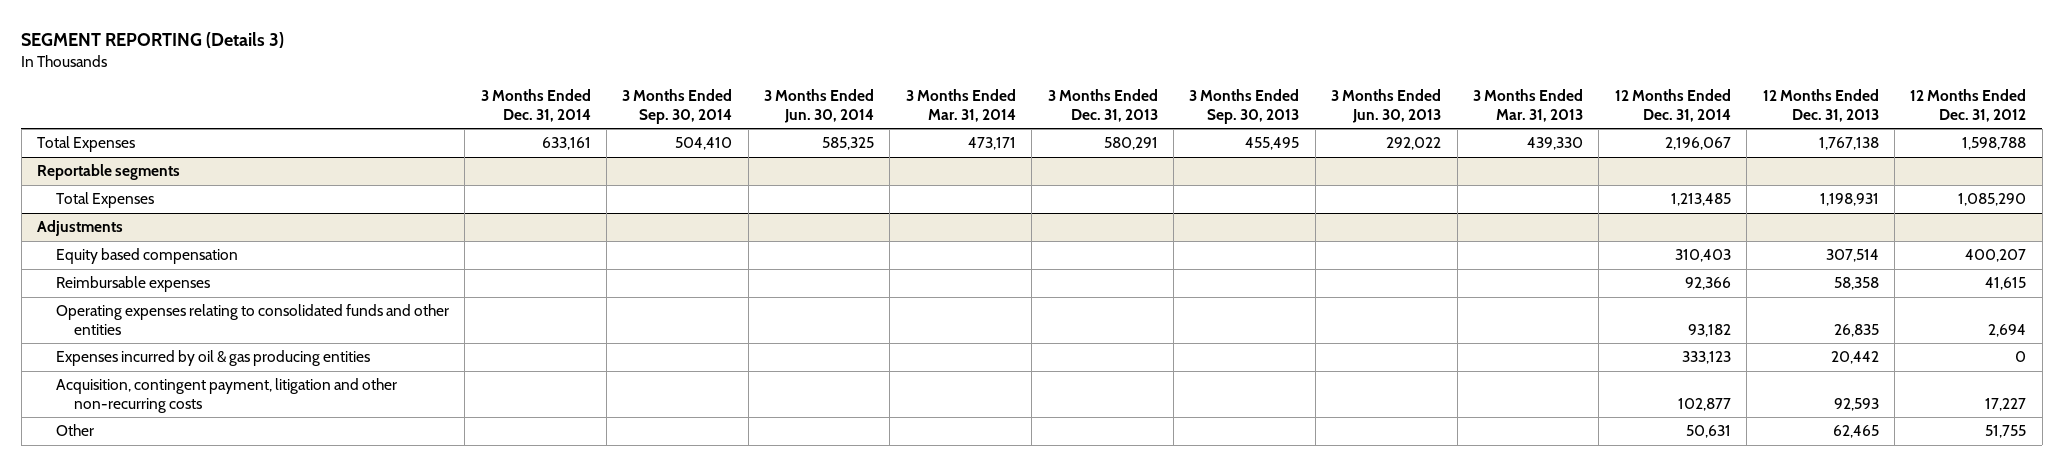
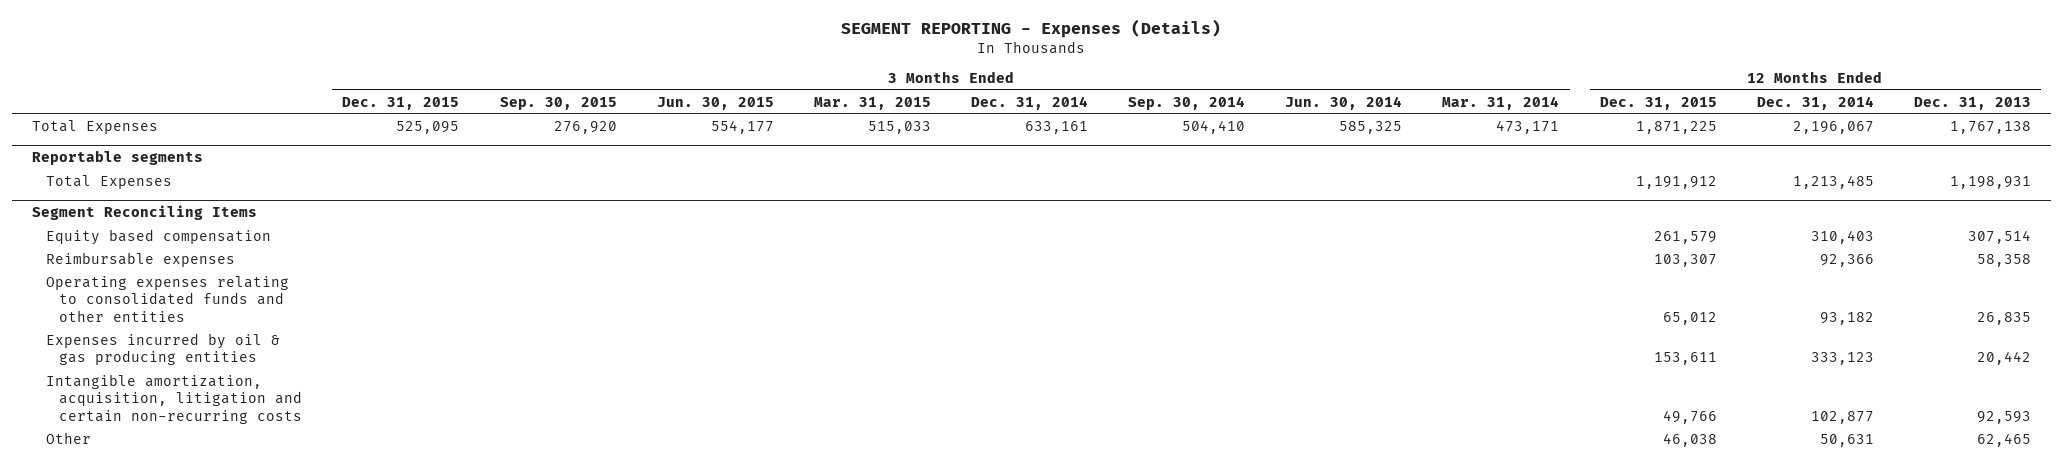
- SEGMENT REPORTING (Details 3)
+ SEGMENT REPORTING - Expenses (Details)
- | 3 Months Ended Dec. 31, 2014 | 3 Months Ended Sep. 30, 2014 | 3 Months Ended Jun. 30, 2014 | 3 Months Ended Mar. 31, 2014 | 3 Months Ended Dec. 31, 2013 | 3 Months Ended Sep. 30, 2013 | 3 Months Ended Jun. 30, 2013 | 3 Months Ended Mar. 31, 2013 | 12 Months Ended Dec. 31, 2014 | 12 Months Ended Dec. 31, 2013 | 12 Months Ended Dec. 31, 2012
+ | 3 Months Ended Dec. 31, 2015 | 3 Months Ended Sep. 30, 2015 | 3 Months Ended Jun. 30, 2015 | 3 Months Ended Mar. 31, 2015 | 3 Months Ended Dec. 31, 2014 | 3 Months Ended Sep. 30, 2014 | 3 Months Ended Jun. 30, 2014 | 3 Months Ended Mar. 31, 2014 | 12 Months Ended Dec. 31, 2015 | 12 Months Ended Dec. 31, 2014 | 12 Months Ended Dec. 31, 2013
- Adjustments
+ Segment Reconciling Items
- Acquisition, contingent payment, litigation and other non-recurring costs | | | | | | | | | 102,877 | 92,593 | 17,227
+ Intangible amortization, acquisition, litigation and certain non-recurring costs | | | | | | | | | 49,766 | 102,877 | 92,593

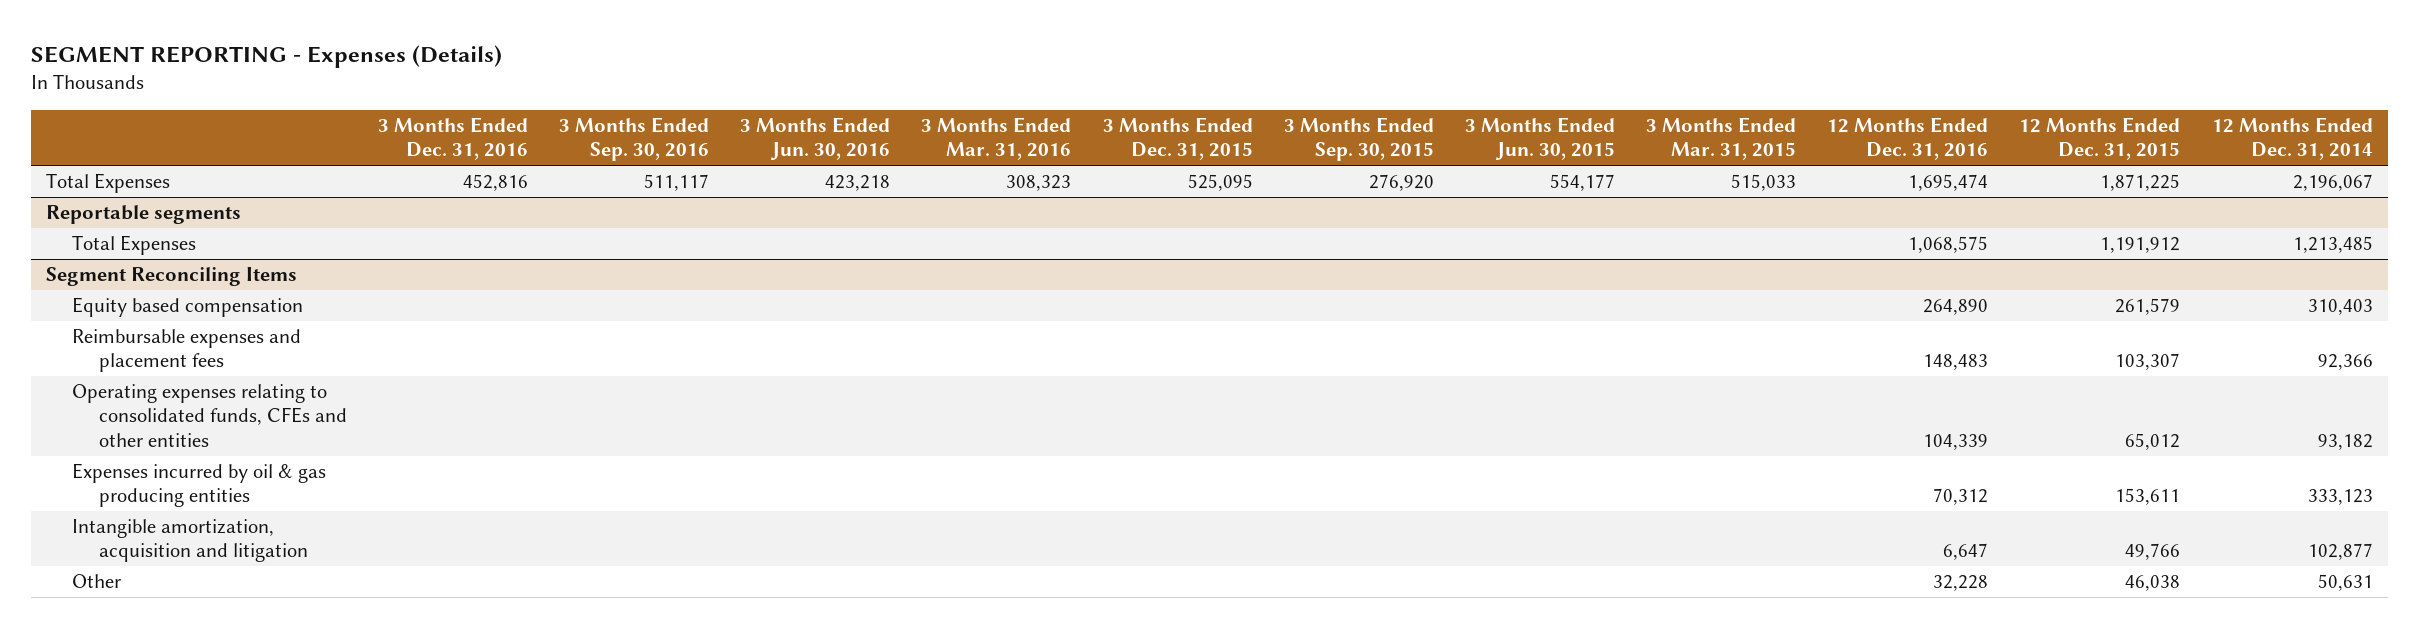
- | 3 Months Ended Dec. 31, 2015 | 3 Months Ended Sep. 30, 2015 | 3 Months Ended Jun. 30, 2015 | 3 Months Ended Mar. 31, 2015 | 3 Months Ended Dec. 31, 2014 | 3 Months Ended Sep. 30, 2014 | 3 Months Ended Jun. 30, 2014 | 3 Months Ended Mar. 31, 2014 | 12 Months Ended Dec. 31, 2015 | 12 Months Ended Dec. 31, 2014 | 12 Months Ended Dec. 31, 2013
+ | 3 Months Ended Dec. 31, 2016 | 3 Months Ended Sep. 30, 2016 | 3 Months Ended Jun. 30, 2016 | 3 Months Ended Mar. 31, 2016 | 3 Months Ended Dec. 31, 2015 | 3 Months Ended Sep. 30, 2015 | 3 Months Ended Jun. 30, 2015 | 3 Months Ended Mar. 31, 2015 | 12 Months Ended Dec. 31, 2016 | 12 Months Ended Dec. 31, 2015 | 12 Months Ended Dec. 31, 2014
@ Segment Reconciling Items
- Reimbursable expenses | | | | | | | | | 103,307 | 92,366 | 58,358
- Operating expenses relating to consolidated funds and other entities | | | | | | | | | 65,012 | 93,182 | 26,835
+ Reimbursable expenses and placement fees | | | | | | | | | 148,483 | 103,307 | 92,366
+ Operating expenses relating to consolidated funds, CFEs and other entities | | | | | | | | | 104,339 | 65,012 | 93,182
- Intangible amortization, acquisition, litigation and certain non-recurring costs | | | | | | | | | 49,766 | 102,877 | 92,593
+ Intangible amortization, acquisition and litigation | | | | | | | | | 6,647 | 49,766 | 102,877

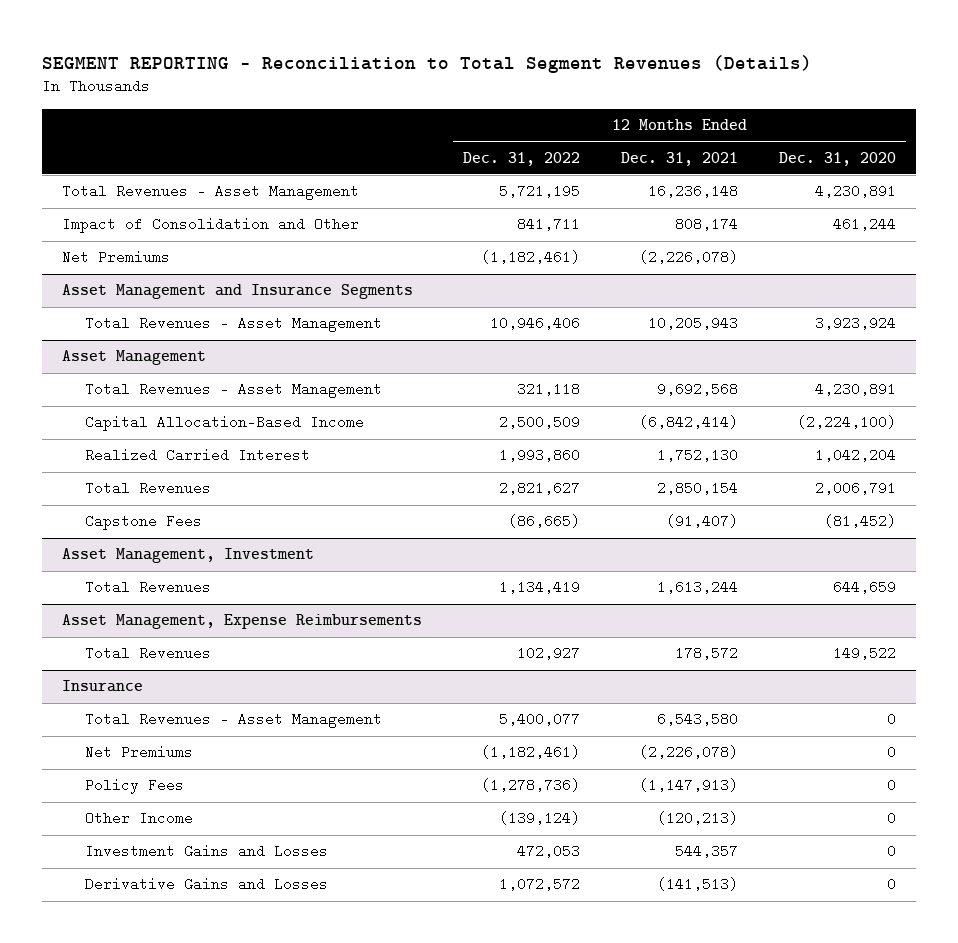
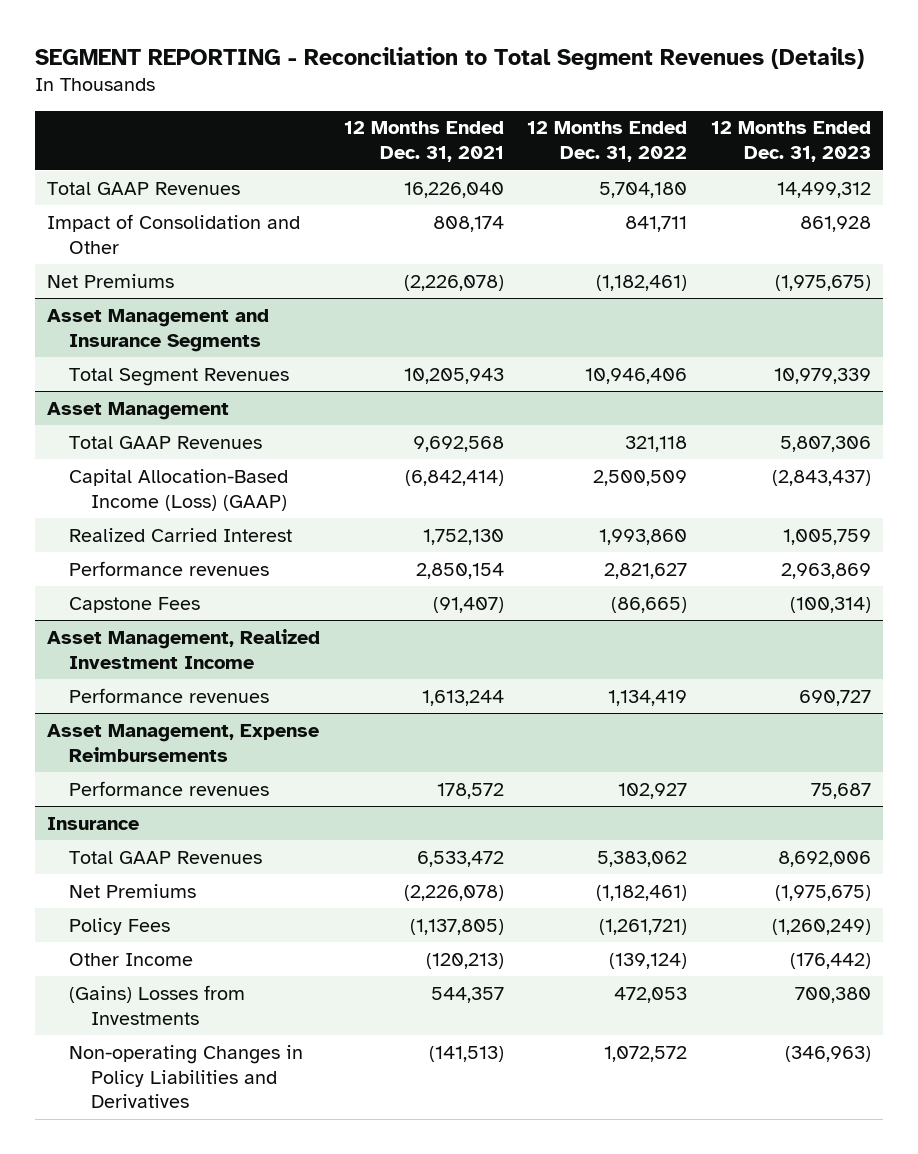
- | 12 Months Ended Dec. 31, 2022 | 12 Months Ended Dec. 31, 2021 | 12 Months Ended Dec. 31, 2020
+ | 12 Months Ended Dec. 31, 2021 | 12 Months Ended Dec. 31, 2022 | 12 Months Ended Dec. 31, 2023
- Total Revenues - Asset Management | 5,721,195 | 16,236,148 | 4,230,891
+ Total GAAP Revenues | 16,226,040 | 5,704,180 | 14,499,312
@ Asset Management and Insurance Segments
- Total Revenues - Asset Management | 10,946,406 | 10,205,943 | 3,923,924
+ Total Segment Revenues | 10,205,943 | 10,946,406 | 10,979,339
@ Asset Management
- Total Revenues - Asset Management | 321,118 | 9,692,568 | 4,230,891
- Capital Allocation-Based Income | 2,500,509 | (6,842,414) | (2,224,100)
+ Total GAAP Revenues | 9,692,568 | 321,118 | 5,807,306
+ Capital Allocation-Based Income (Loss) (GAAP) | (6,842,414) | 2,500,509 | (2,843,437)
- Total Revenues | 2,821,627 | 2,850,154 | 2,006,791
+ Performance revenues | 2,850,154 | 2,821,627 | 2,963,869
- Asset Management, Investment
- Total Revenues | 1,134,419 | 1,613,244 | 644,659
+ Asset Management, Realized Investment Income
+ Performance revenues | 1,613,244 | 1,134,419 | 690,727
@ Asset Management, Expense Reimbursements
- Total Revenues | 102,927 | 178,572 | 149,522
+ Performance revenues | 178,572 | 102,927 | 75,687
@ Insurance
- Total Revenues - Asset Management | 5,400,077 | 6,543,580 | 0
+ Total GAAP Revenues | 6,533,472 | 5,383,062 | 8,692,006
- Policy Fees | (1,278,736) | (1,147,913) | 0
+ Policy Fees | (1,137,805) | (1,261,721) | (1,260,249)
- Investment Gains and Losses | 472,053 | 544,357 | 0
- Derivative Gains and Losses | 1,072,572 | (141,513) | 0
+ (Gains) Losses from Investments | 544,357 | 472,053 | 700,380
+ Non-operating Changes in Policy Liabilities and Derivatives | (141,513) | 1,072,572 | (346,963)

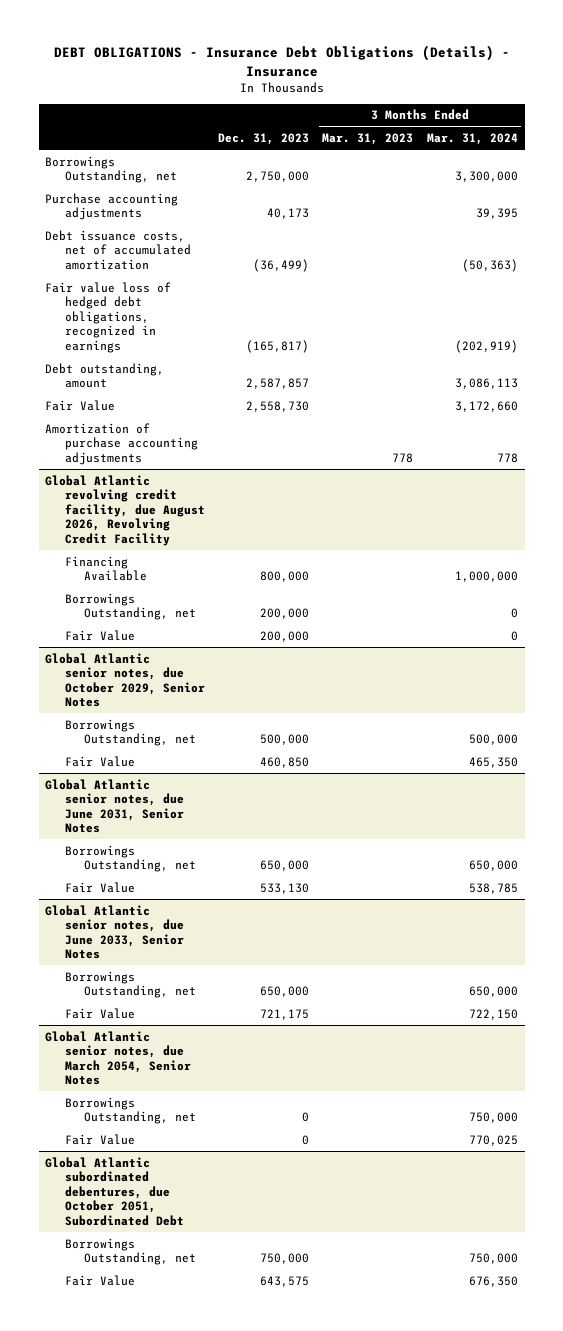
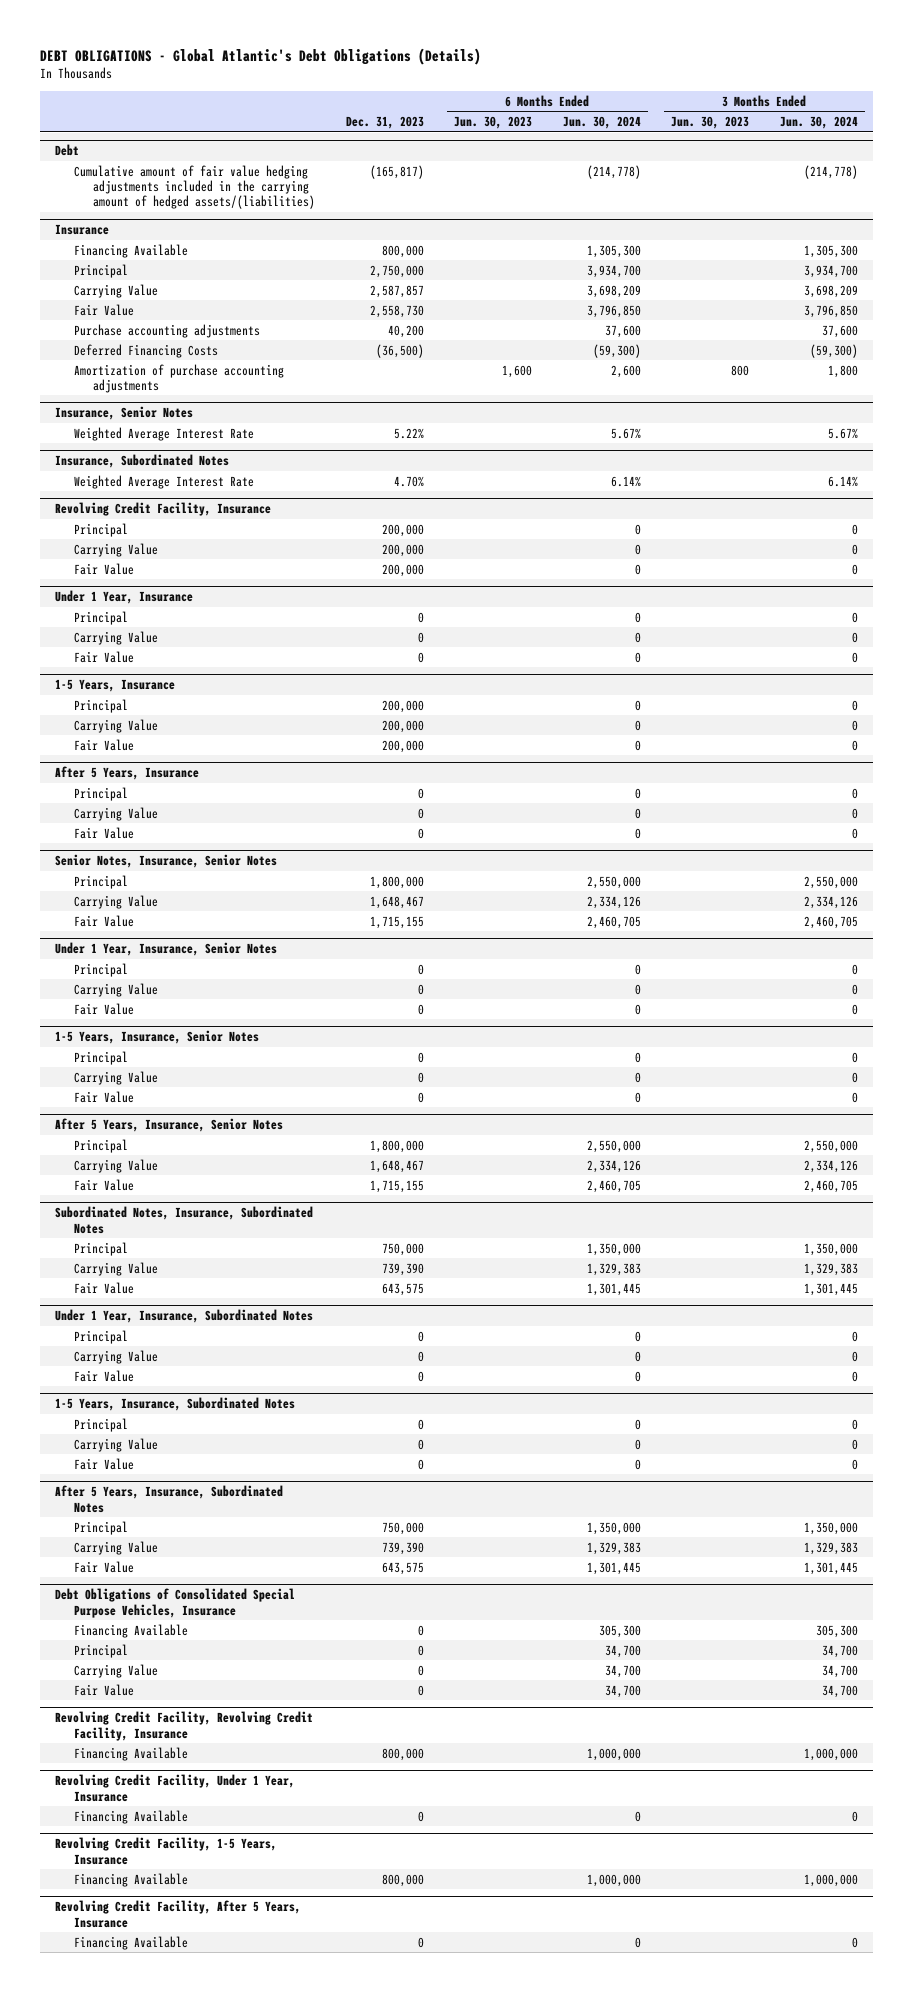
- DEBT OBLIGATIONS - Insurance Debt Obligations (Details) - Insurance
+ DEBT OBLIGATIONS - Global Atlantic's Debt Obligations (Details)
- | Dec. 31, 2023 | 3 Months Ended Mar. 31, 2023 | 3 Months Ended Mar. 31, 2024
+ | Dec. 31, 2023 | 6 Months Ended Jun. 30, 2023 | 6 Months Ended Jun. 30, 2024 | 3 Months Ended Jun. 30, 2023 | 3 Months Ended Jun. 30, 2024
- Borrowings Outstanding, net | 2,750,000 | | 3,300,000
- Purchase accounting adjustments | 40,173 | | 39,395
- Debt issuance costs, net of accumulated amortization | (36,499) | | (50,363)
- Fair value loss of hedged debt obligations, recognized in earnings | (165,817) | | (202,919)
- Debt outstanding, amount | 2,587,857 | | 3,086,113
+ Debt
+ Cumulative amount of fair value hedging adjustments included in the carrying amount of hedged assets/(liabilities) | (165,817) | | (214,778) | | (214,778)
+ Insurance
+ Financing Available | 800,000 | | 1,305,300 | | 1,305,300
+ Principal | 2,750,000 | | 3,934,700 | | 3,934,700
+ Carrying Value | 2,587,857 | | 3,698,209 | | 3,698,209
+ Purchase accounting adjustments | 40,200 | | 37,600 | | 37,600
+ Deferred Financing Costs | (36,500) | | (59,300) | | (59,300)
- Global Atlantic revolving credit facility, due August 2026, Revolving Credit Facility
- Financing Available | 800,000 | | 1,000,000
- Borrowings Outstanding, net | 200,000 | | 0
+ Insurance, Senior Notes
+ Weighted Average Interest Rate | 5.22% | | 5.67% | | 5.67%
+ Insurance, Subordinated Notes
+ Weighted Average Interest Rate | 4.70% | | 6.14% | | 6.14%
+ Revolving Credit Facility, Insurance
+ Principal | 200,000 | | 0 | | 0
+ Carrying Value | 200,000 | | 0 | | 0
- Global Atlantic senior notes, due October 2029, Senior Notes
- Borrowings Outstanding, net | 500,000 | | 500,000
- Fair Value | 460,850 | | 465,350
- Global Atlantic senior notes, due June 2031, Senior Notes
- Borrowings Outstanding, net | 650,000 | | 650,000
- Fair Value | 533,130 | | 538,785
- Global Atlantic senior notes, due June 2033, Senior Notes
- Borrowings Outstanding, net | 650,000 | | 650,000
- Fair Value | 721,175 | | 722,150
- Global Atlantic senior notes, due March 2054, Senior Notes
- Borrowings Outstanding, net | 0 | | 750,000
+ Under 1 Year, Insurance
+ Principal | 0 | | 0 | | 0
+ Carrying Value | 0 | | 0 | | 0
- Global Atlantic subordinated debentures, due October 2051, Subordinated Debt
- Borrowings Outstanding, net | 750,000 | | 750,000
+ 1-5 Years, Insurance
+ Principal | 200,000 | | 0 | | 0
+ Carrying Value | 200,000 | | 0 | | 0
+ Fair Value | 200,000 | | 0 | | 0
+ After 5 Years, Insurance
+ Principal | 0 | | 0 | | 0
+ Carrying Value | 0 | | 0 | | 0
+ Fair Value | 0 | | 0 | | 0
+ Senior Notes, Insurance, Senior Notes
+ Principal | 1,800,000 | | 2,550,000 | | 2,550,000
+ Carrying Value | 1,648,467 | | 2,334,126 | | 2,334,126
+ Fair Value | 1,715,155 | | 2,460,705 | | 2,460,705
+ Under 1 Year, Insurance, Senior Notes
+ Principal | 0 | | 0 | | 0
+ Carrying Value | 0 | | 0 | | 0
+ Fair Value | 0 | | 0 | | 0
+ 1-5 Years, Insurance, Senior Notes
+ Principal | 0 | | 0 | | 0
+ Carrying Value | 0 | | 0 | | 0
+ Fair Value | 0 | | 0 | | 0
+ After 5 Years, Insurance, Senior Notes
+ Principal | 1,800,000 | | 2,550,000 | | 2,550,000
+ Carrying Value | 1,648,467 | | 2,334,126 | | 2,334,126
+ Fair Value | 1,715,155 | | 2,460,705 | | 2,460,705
+ Subordinated Notes, Insurance, Subordinated Notes
+ Principal | 750,000 | | 1,350,000 | | 1,350,000
+ Carrying Value | 739,390 | | 1,329,383 | | 1,329,383
+ Under 1 Year, Insurance, Subordinated Notes
+ Principal | 0 | | 0 | | 0
+ Carrying Value | 0 | | 0 | | 0
+ Fair Value | 0 | | 0 | | 0
+ 1-5 Years, Insurance, Subordinated Notes
+ Principal | 0 | | 0 | | 0
+ Carrying Value | 0 | | 0 | | 0
+ Fair Value | 0 | | 0 | | 0
+ After 5 Years, Insurance, Subordinated Notes
+ Principal | 750,000 | | 1,350,000 | | 1,350,000
+ Carrying Value | 739,390 | | 1,329,383 | | 1,329,383
+ Fair Value | 643,575 | | 1,301,445 | | 1,301,445
+ Debt Obligations of Consolidated Special Purpose Vehicles, Insurance
+ Financing Available | 0 | | 305,300 | | 305,300
+ Principal | 0 | | 34,700 | | 34,700
+ Carrying Value | 0 | | 34,700 | | 34,700
+ Fair Value | 0 | | 34,700 | | 34,700
+ Revolving Credit Facility, Revolving Credit Facility, Insurance
+ Financing Available | 800,000 | | 1,000,000 | | 1,000,000
+ Revolving Credit Facility, Under 1 Year, Insurance
+ Financing Available | 0 | | 0 | | 0
+ Revolving Credit Facility, 1-5 Years, Insurance
+ Financing Available | 800,000 | | 1,000,000 | | 1,000,000
+ Revolving Credit Facility, After 5 Years, Insurance
+ Financing Available | 0 | | 0 | | 0

